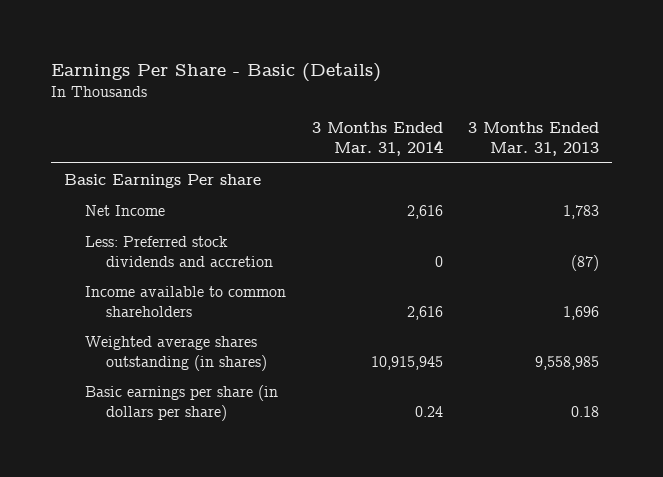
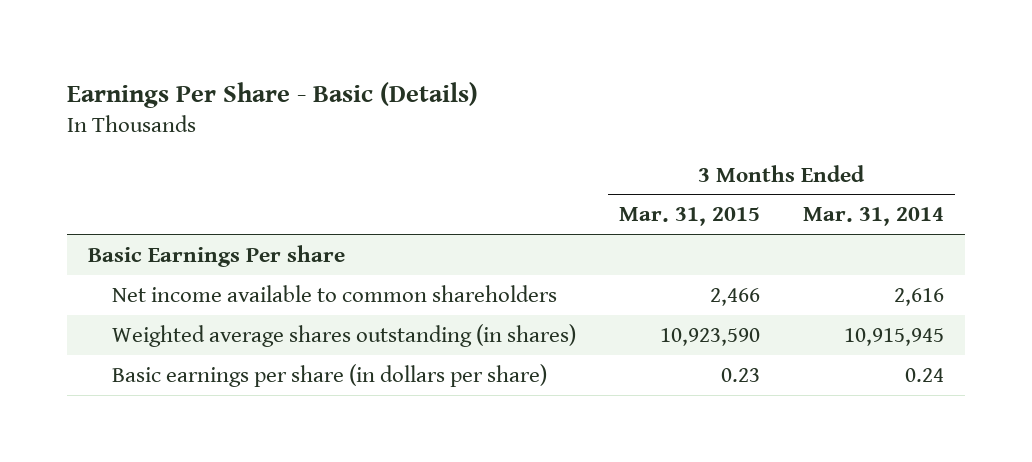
- | 3 Months Ended Mar. 31, 2014 | 3 Months Ended Mar. 31, 2013
+ | 3 Months Ended Mar. 31, 2015 | 3 Months Ended Mar. 31, 2014
- Net Income | 2,616 | 1,783
- Less: Preferred stock dividends and accretion | 0 | (87)
- Income available to common shareholders | 2,616 | 1,696
+ Net income available to common shareholders | 2,466 | 2,616

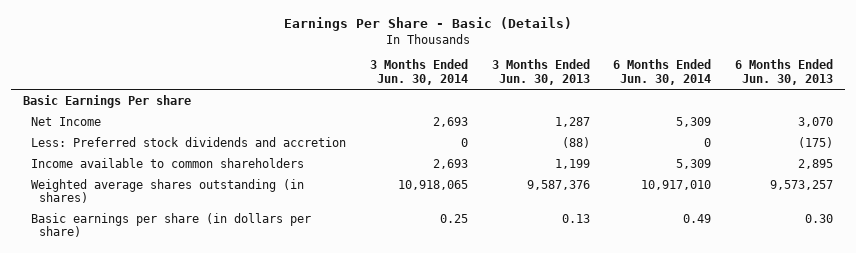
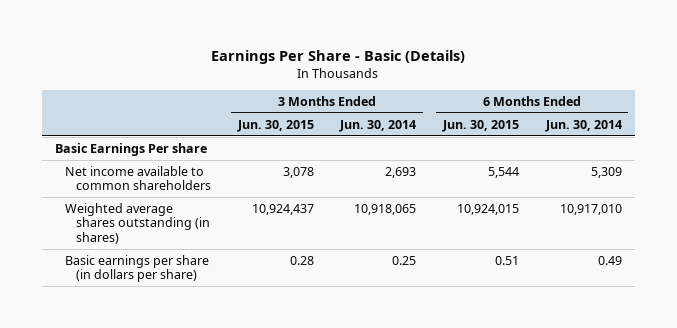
- | 3 Months Ended Jun. 30, 2014 | 3 Months Ended Jun. 30, 2013 | 6 Months Ended Jun. 30, 2014 | 6 Months Ended Jun. 30, 2013
+ | 3 Months Ended Jun. 30, 2015 | 3 Months Ended Jun. 30, 2014 | 6 Months Ended Jun. 30, 2015 | 6 Months Ended Jun. 30, 2014
- Net Income | 2,693 | 1,287 | 5,309 | 3,070
- Less: Preferred stock dividends and accretion | 0 | (88) | 0 | (175)
- Income available to common shareholders | 2,693 | 1,199 | 5,309 | 2,895
+ Net income available to common shareholders | 3,078 | 2,693 | 5,544 | 5,309

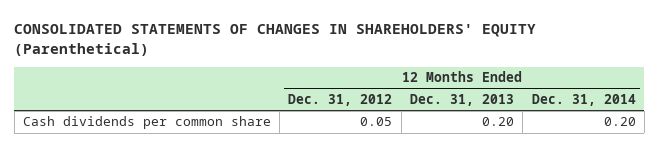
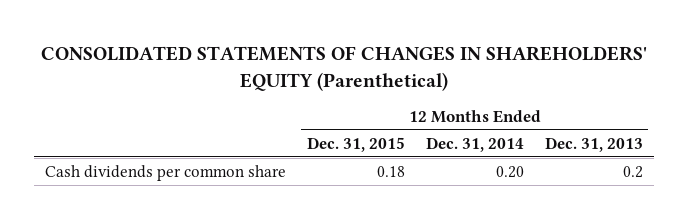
- | 12 Months Ended Dec. 31, 2012 | 12 Months Ended Dec. 31, 2013 | 12 Months Ended Dec. 31, 2014
+ | 12 Months Ended Dec. 31, 2015 | 12 Months Ended Dec. 31, 2014 | 12 Months Ended Dec. 31, 2013
- Cash dividends per common share | 0.05 | 0.20 | 0.20
+ Cash dividends per common share | 0.18 | 0.20 | 0.2

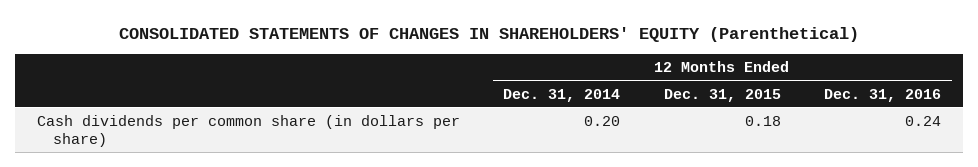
- | 12 Months Ended Dec. 31, 2015 | 12 Months Ended Dec. 31, 2014 | 12 Months Ended Dec. 31, 2013
+ | 12 Months Ended Dec. 31, 2014 | 12 Months Ended Dec. 31, 2015 | 12 Months Ended Dec. 31, 2016
- Cash dividends per common share | 0.18 | 0.20 | 0.2
+ Cash dividends per common share (in dollars per share) | 0.20 | 0.18 | 0.24

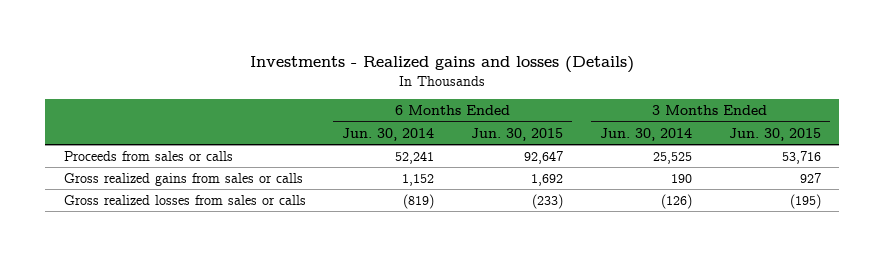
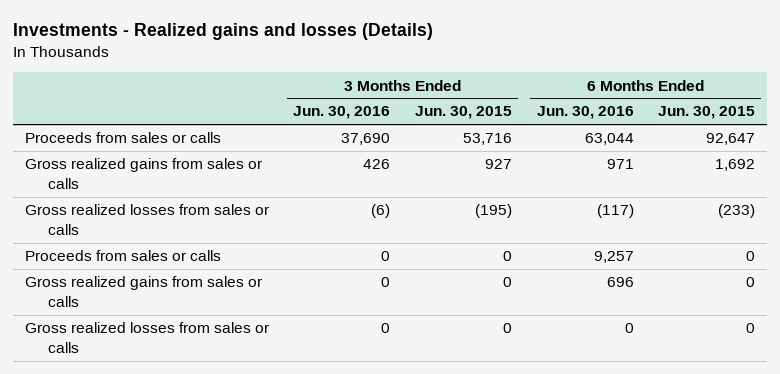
- | 6 Months Ended Jun. 30, 2014 | 6 Months Ended Jun. 30, 2015 | 3 Months Ended Jun. 30, 2014 | 3 Months Ended Jun. 30, 2015
+ | 3 Months Ended Jun. 30, 2016 | 3 Months Ended Jun. 30, 2015 | 6 Months Ended Jun. 30, 2016 | 6 Months Ended Jun. 30, 2015
+ Proceeds from sales or calls | 0 | 0 | 9,257 | 0
+ Gross realized gains from sales or calls | 0 | 0 | 696 | 0
+ Gross realized losses from sales or calls | 0 | 0 | 0 | 0

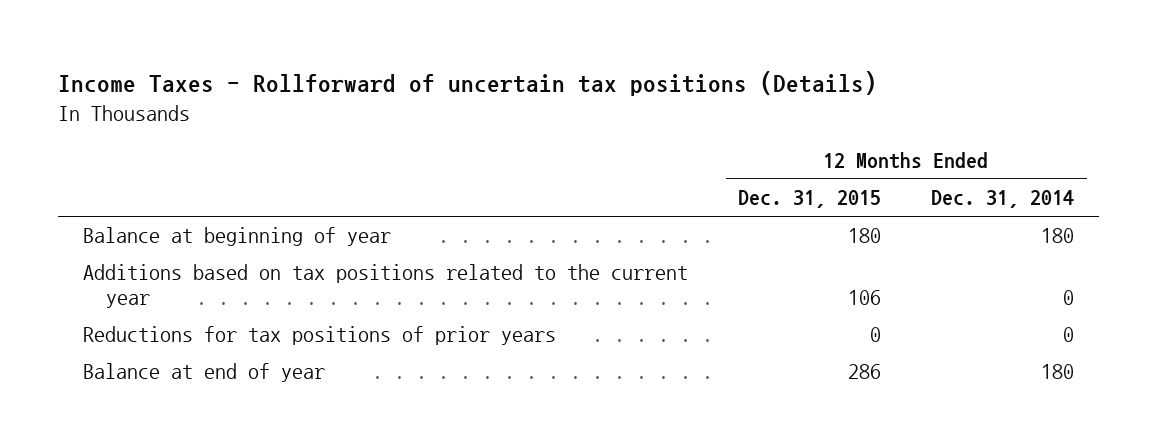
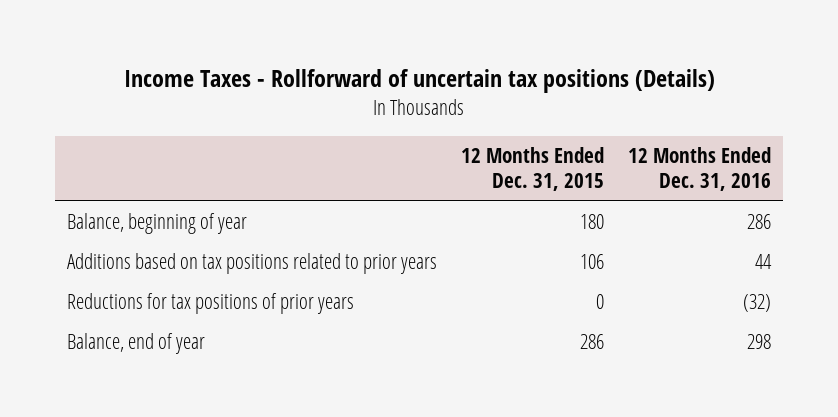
- | 12 Months Ended Dec. 31, 2015 | 12 Months Ended Dec. 31, 2014
+ | 12 Months Ended Dec. 31, 2015 | 12 Months Ended Dec. 31, 2016
- Balance at beginning of year | 180 | 180
- Additions based on tax positions related to the current year | 106 | 0
+ Balance, beginning of year | 180 | 286
+ Additions based on tax positions related to prior years | 106 | 44
- Balance at end of year | 286 | 180
+ Balance, end of year | 286 | 298

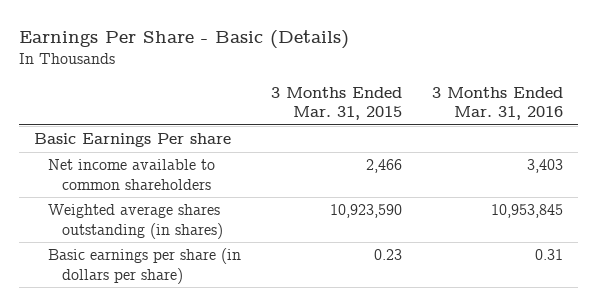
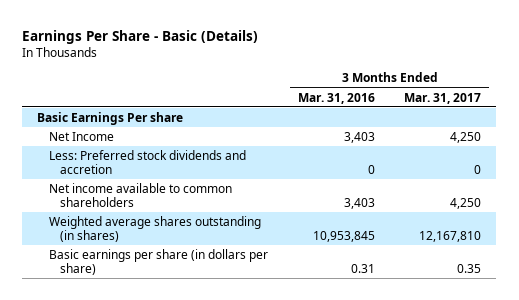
- | 3 Months Ended Mar. 31, 2015 | 3 Months Ended Mar. 31, 2016
+ | 3 Months Ended Mar. 31, 2016 | 3 Months Ended Mar. 31, 2017
+ Net Income | 3,403 | 4,250
+ Less: Preferred stock dividends and accretion | 0 | 0

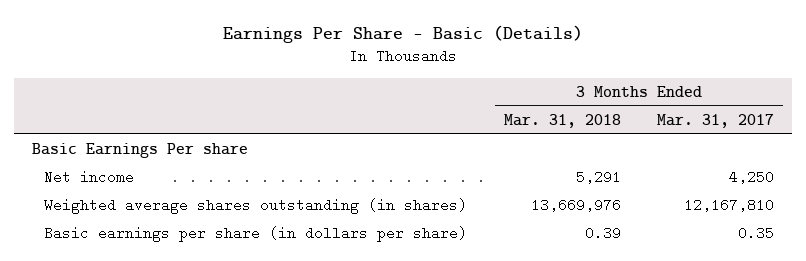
- | 3 Months Ended Mar. 31, 2016 | 3 Months Ended Mar. 31, 2017
+ | 3 Months Ended Mar. 31, 2018 | 3 Months Ended Mar. 31, 2017
- Net Income | 3,403 | 4,250
- Less: Preferred stock dividends and accretion | 0 | 0
- Net income available to common shareholders | 3,403 | 4,250
+ Net income | 5,291 | 4,250

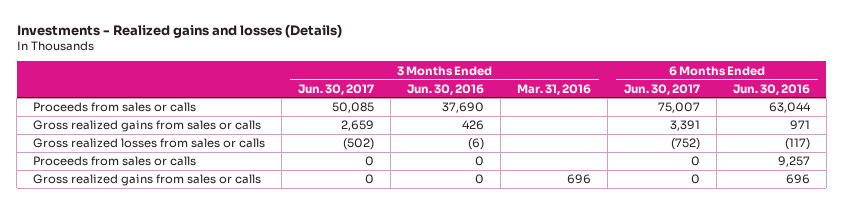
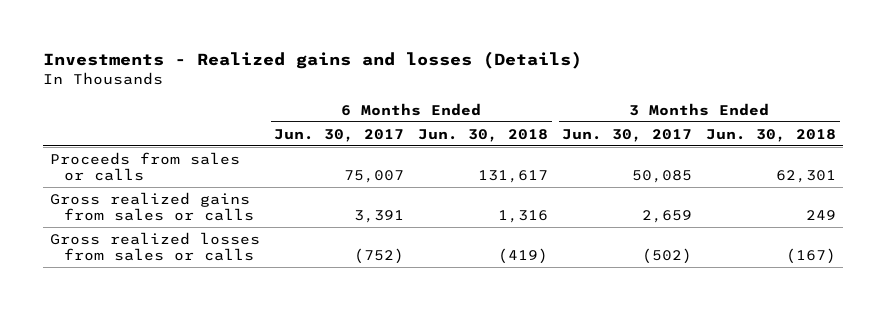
- | 3 Months Ended Jun. 30, 2017 | 3 Months Ended Jun. 30, 2016 | 3 Months Ended Mar. 31, 2016 | 6 Months Ended Jun. 30, 2017 | 6 Months Ended Jun. 30, 2016
+ | 6 Months Ended Jun. 30, 2017 | 6 Months Ended Jun. 30, 2018 | 3 Months Ended Jun. 30, 2017 | 3 Months Ended Jun. 30, 2018
- Proceeds from sales or calls | 0 | 0 | | 0 | 9,257
- Gross realized gains from sales or calls | 0 | 0 | 696 | 0 | 696

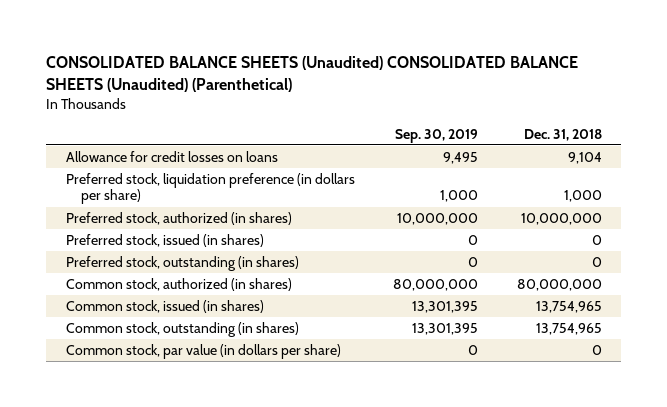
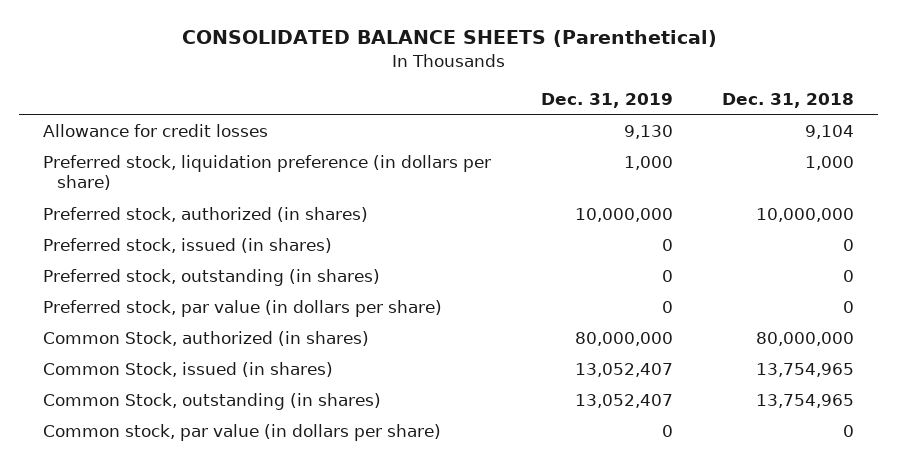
- CONSOLIDATED BALANCE SHEETS (Unaudited) CONSOLIDATED BALANCE SHEETS (Unaudited) (Parenthetical)
+ CONSOLIDATED BALANCE SHEETS (Parenthetical)
- | Sep. 30, 2019 | Dec. 31, 2018
+ | Dec. 31, 2019 | Dec. 31, 2018
- Allowance for credit losses on loans | 9,495 | 9,104
+ Allowance for credit losses | 9,130 | 9,104
- Common stock, authorized (in shares) | 80,000,000 | 80,000,000
- Common stock, issued (in shares) | 13,301,395 | 13,754,965
- Common stock, outstanding (in shares) | 13,301,395 | 13,754,965
+ Preferred stock, par value (in dollars per share) | 0 | 0
+ Common Stock, authorized (in shares) | 80,000,000 | 80,000,000
+ Common Stock, issued (in shares) | 13,052,407 | 13,754,965
+ Common Stock, outstanding (in shares) | 13,052,407 | 13,754,965

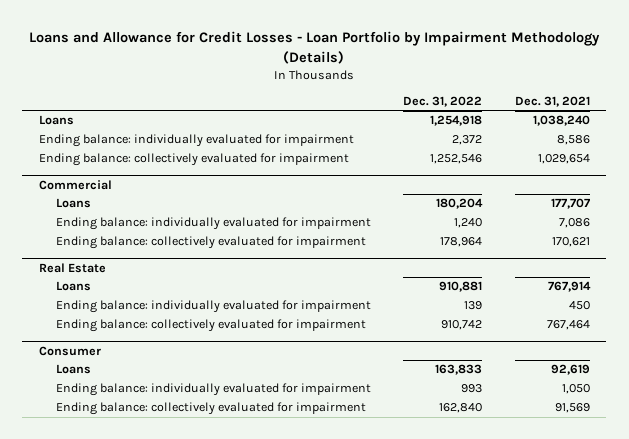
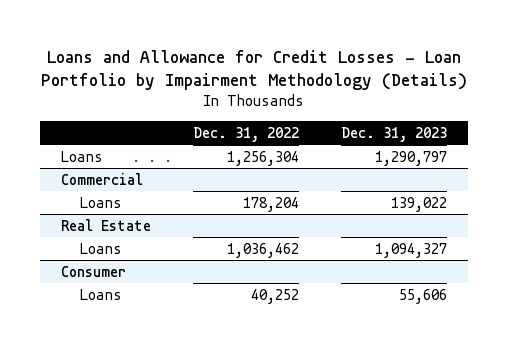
- | Dec. 31, 2022 | Dec. 31, 2021
+ | Dec. 31, 2022 | Dec. 31, 2023
- Loans | 1,254,918 | 1,038,240
- Ending balance: individually evaluated for impairment | 2,372 | 8,586
- Ending balance: collectively evaluated for impairment | 1,252,546 | 1,029,654
+ Loans | 1,256,304 | 1,290,797
@ Commercial
- Loans | 180,204 | 177,707
- Ending balance: individually evaluated for impairment | 1,240 | 7,086
- Ending balance: collectively evaluated for impairment | 178,964 | 170,621
+ Loans | 178,204 | 139,022
@ Real Estate
- Loans | 910,881 | 767,914
- Ending balance: individually evaluated for impairment | 139 | 450
- Ending balance: collectively evaluated for impairment | 910,742 | 767,464
+ Loans | 1,036,462 | 1,094,327
@ Consumer
- Loans | 163,833 | 92,619
- Ending balance: individually evaluated for impairment | 993 | 1,050
- Ending balance: collectively evaluated for impairment | 162,840 | 91,569
+ Loans | 40,252 | 55,606

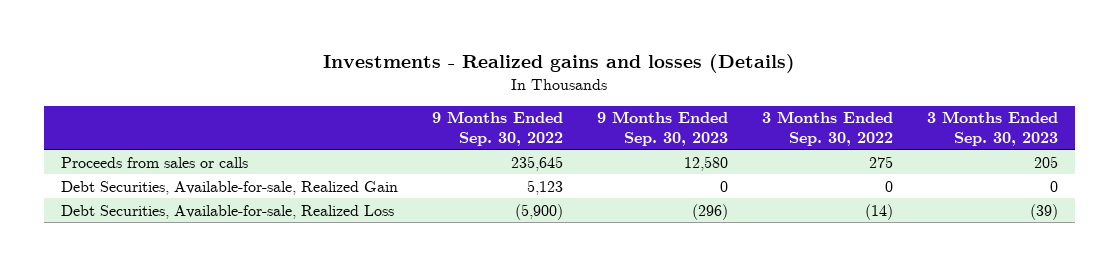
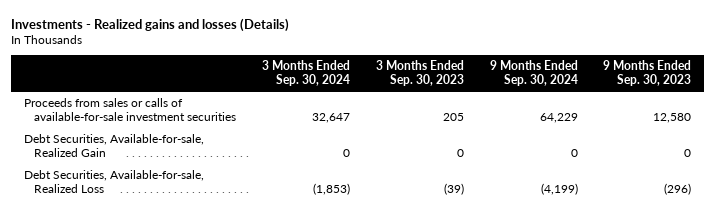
- | 9 Months Ended Sep. 30, 2022 | 9 Months Ended Sep. 30, 2023 | 3 Months Ended Sep. 30, 2022 | 3 Months Ended Sep. 30, 2023
+ | 3 Months Ended Sep. 30, 2024 | 3 Months Ended Sep. 30, 2023 | 9 Months Ended Sep. 30, 2024 | 9 Months Ended Sep. 30, 2023
- Proceeds from sales or calls | 235,645 | 12,580 | 275 | 205
+ Proceeds from sales or calls of available-for-sale investment securities | 32,647 | 205 | 64,229 | 12,580

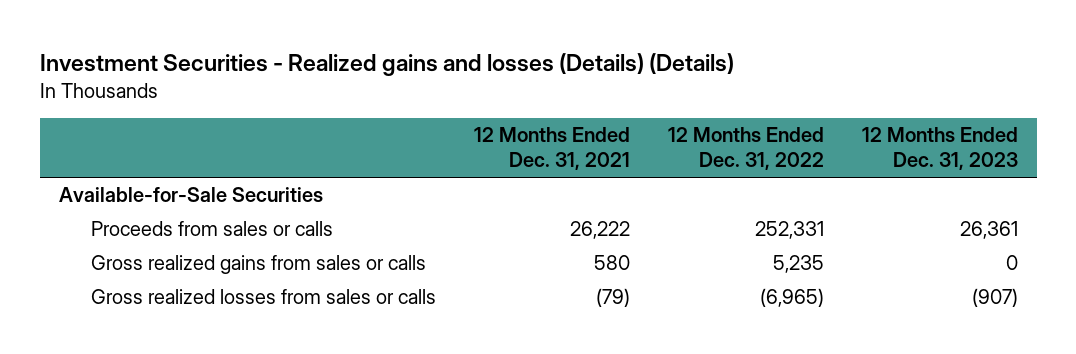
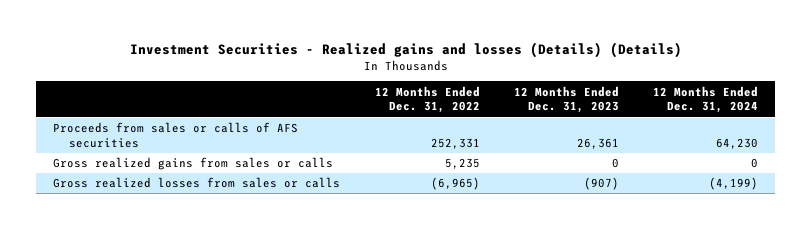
- | 12 Months Ended Dec. 31, 2021 | 12 Months Ended Dec. 31, 2022 | 12 Months Ended Dec. 31, 2023
+ | 12 Months Ended Dec. 31, 2022 | 12 Months Ended Dec. 31, 2023 | 12 Months Ended Dec. 31, 2024
- Available-for-Sale Securities
- Proceeds from sales or calls | 26,222 | 252,331 | 26,361
+ Proceeds from sales or calls of AFS securities | 252,331 | 26,361 | 64,230

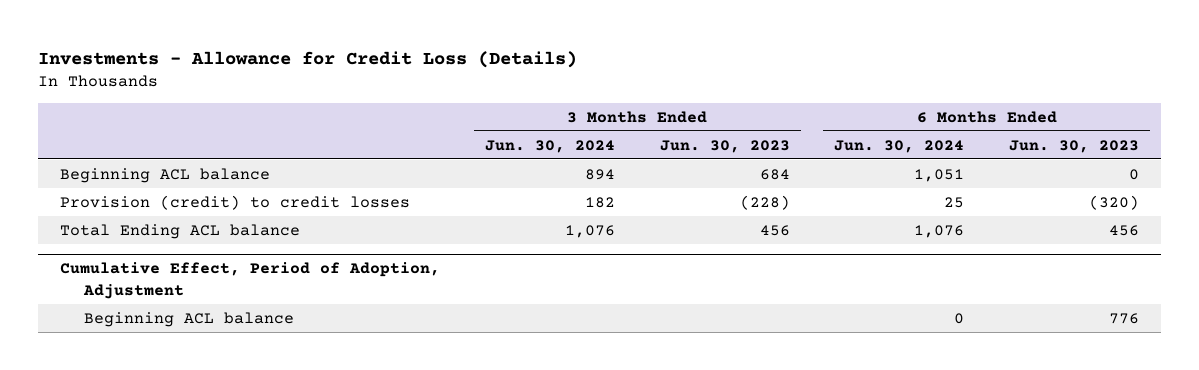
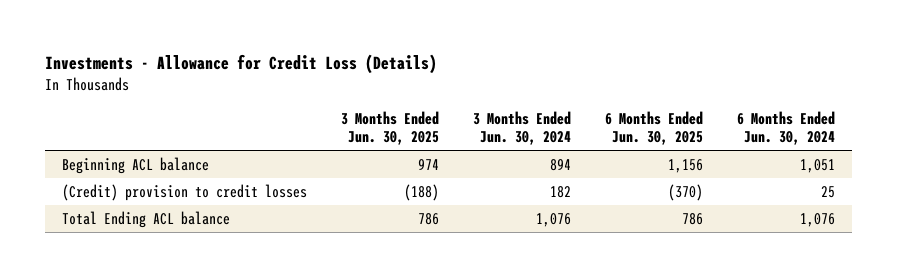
- | 3 Months Ended Jun. 30, 2024 | 3 Months Ended Jun. 30, 2023 | 6 Months Ended Jun. 30, 2024 | 6 Months Ended Jun. 30, 2023
+ | 3 Months Ended Jun. 30, 2025 | 3 Months Ended Jun. 30, 2024 | 6 Months Ended Jun. 30, 2025 | 6 Months Ended Jun. 30, 2024
- Provision (credit) to credit losses | 182 | (228) | 25 | (320)
+ (Credit) provision to credit losses | (188) | 182 | (370) | 25
- Cumulative Effect, Period of Adoption, Adjustment
- Beginning ACL balance | | | 0 | 776

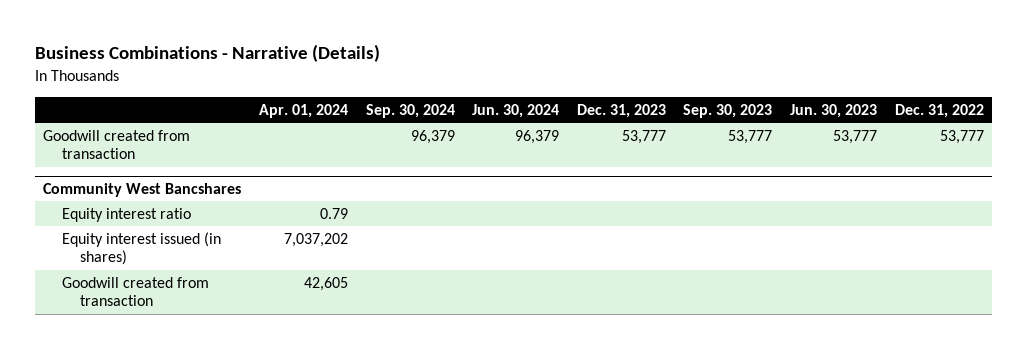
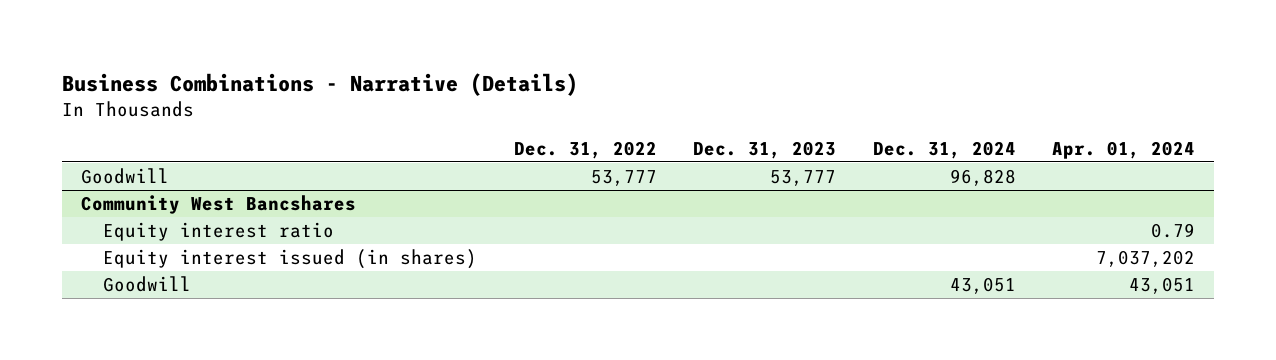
- | Apr. 01, 2024 | Sep. 30, 2024 | Jun. 30, 2024 | Dec. 31, 2023 | Sep. 30, 2023 | Jun. 30, 2023 | Dec. 31, 2022
+ | Dec. 31, 2022 | Dec. 31, 2023 | Dec. 31, 2024 | Apr. 01, 2024
- Goodwill created from transaction | | 96,379 | 96,379 | 53,777 | 53,777 | 53,777 | 53,777
+ Goodwill | 53,777 | 53,777 | 96,828 |
@ Community West Bancshares
- Goodwill created from transaction | 42,605 | | | | | |
+ Goodwill | | | 43,051 | 43,051

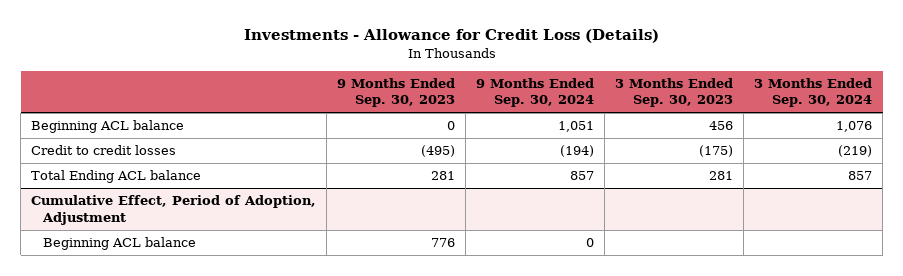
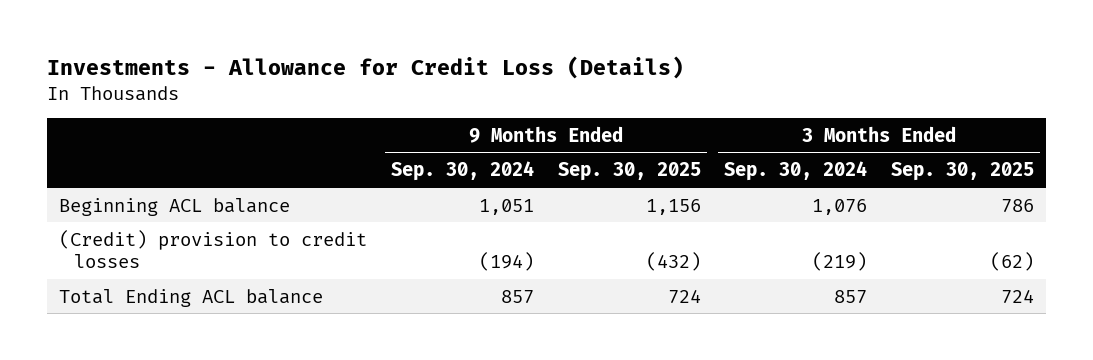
- | 9 Months Ended Sep. 30, 2023 | 9 Months Ended Sep. 30, 2024 | 3 Months Ended Sep. 30, 2023 | 3 Months Ended Sep. 30, 2024
+ | 9 Months Ended Sep. 30, 2024 | 9 Months Ended Sep. 30, 2025 | 3 Months Ended Sep. 30, 2024 | 3 Months Ended Sep. 30, 2025
- Credit to credit losses | (495) | (194) | (175) | (219)
+ (Credit) provision to credit losses | (194) | (432) | (219) | (62)
- Cumulative Effect, Period of Adoption, Adjustment
- Beginning ACL balance | 776 | 0 | |

